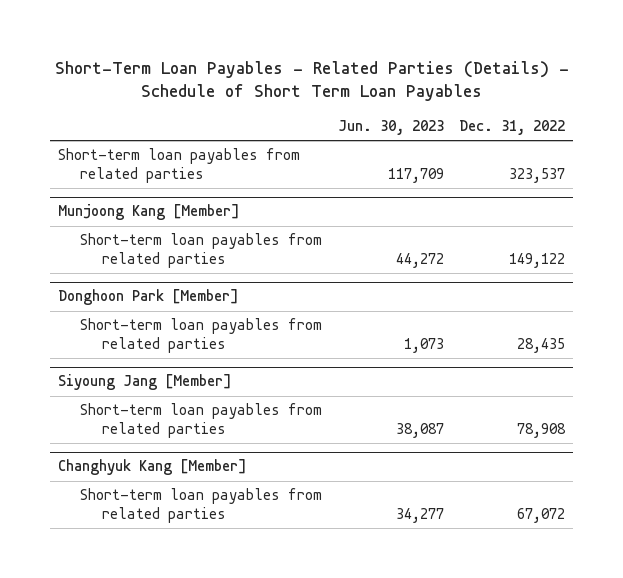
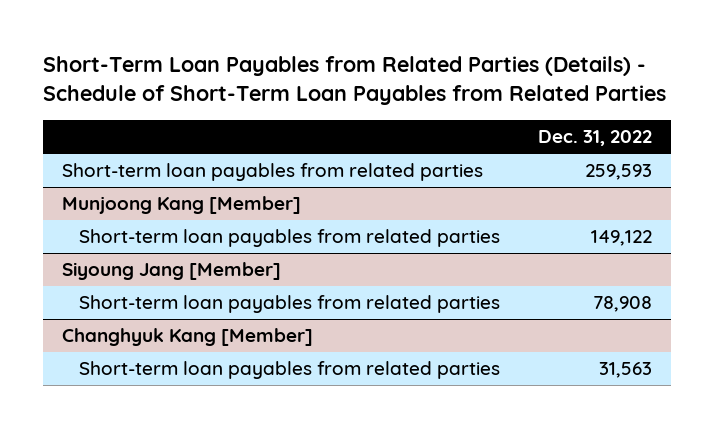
- Short-Term Loan Payables - Related Parties (Details) - Schedule of Short Term Loan Payables
+ Short-Term Loan Payables from Related Parties (Details) - Schedule of Short-Term Loan Payables from Related Parties
- | Jun. 30, 2023 | Dec. 31, 2022
+ | Dec. 31, 2022
- Short-term loan payables from related parties | 117,709 | 323,537
+ Short-term loan payables from related parties | 259,593
- Donghoon Park [Member]
- Short-term loan payables from related parties | 1,073 | 28,435
@ Changhyuk Kang [Member]
- Short-term loan payables from related parties | 34,277 | 67,072
+ Short-term loan payables from related parties | 31,563

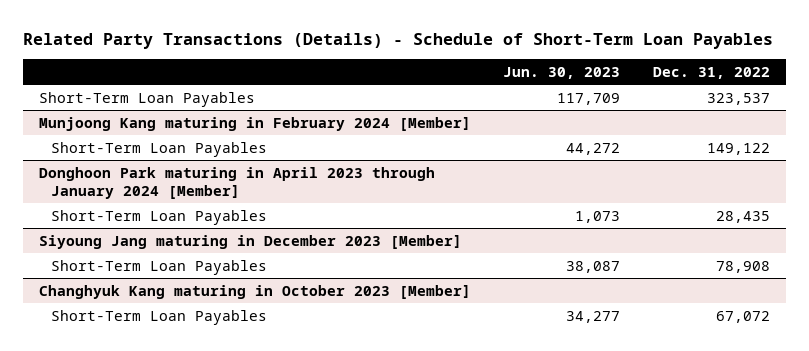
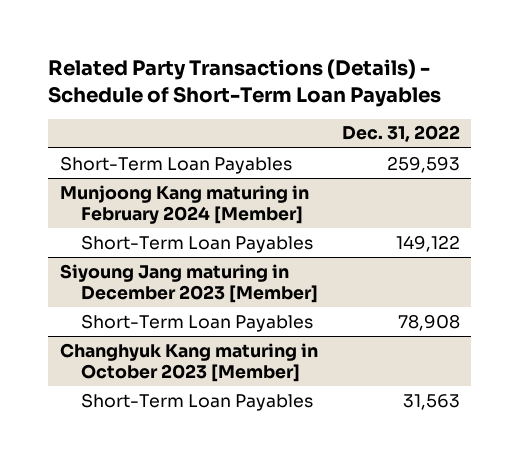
- | Jun. 30, 2023 | Dec. 31, 2022
+ | Dec. 31, 2022
- Short-Term Loan Payables | 117,709 | 323,537
+ Short-Term Loan Payables | 259,593
- Donghoon Park maturing in April 2023 through January 2024 [Member]
- Short-Term Loan Payables | 1,073 | 28,435
@ Changhyuk Kang maturing in October 2023 [Member]
- Short-Term Loan Payables | 34,277 | 67,072
+ Short-Term Loan Payables | 31,563

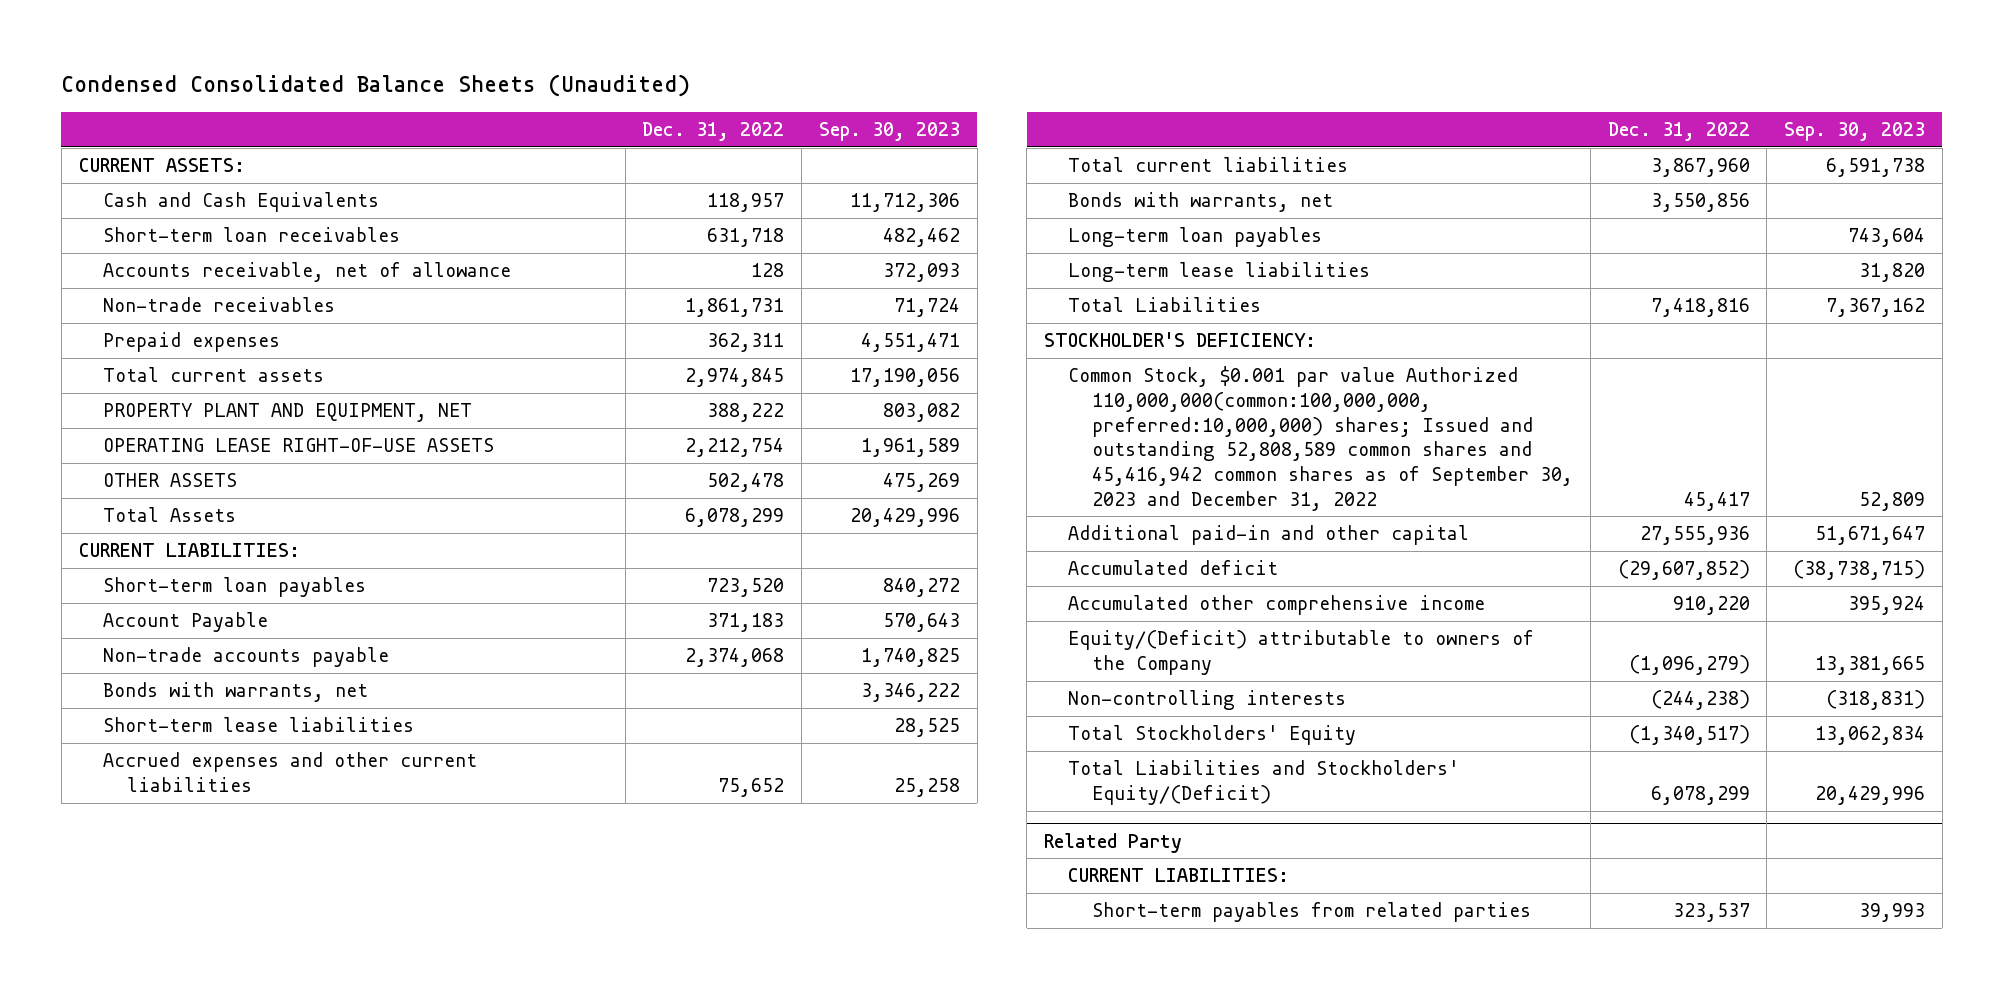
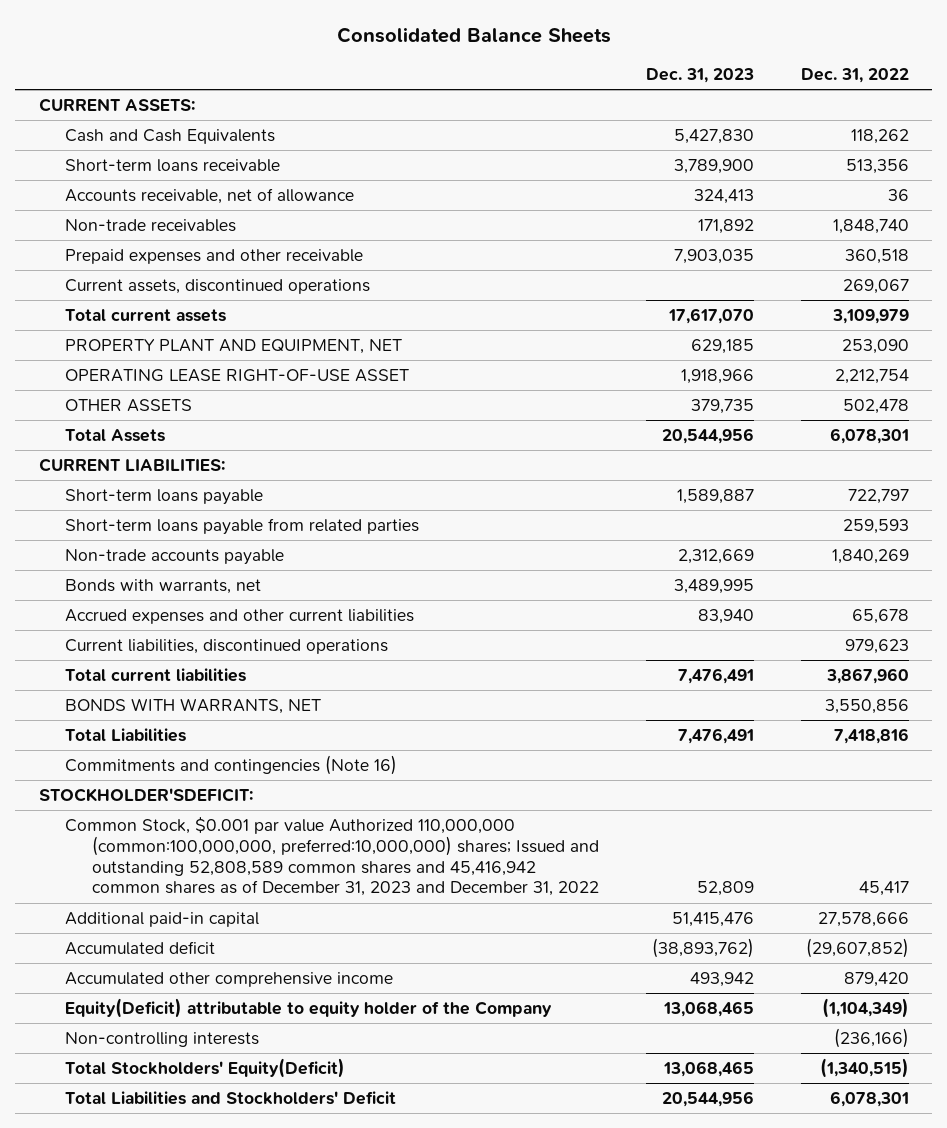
- Condensed Consolidated Balance Sheets (Unaudited)
+ Consolidated Balance Sheets
- | Dec. 31, 2022 | Sep. 30, 2023
+ | Dec. 31, 2023 | Dec. 31, 2022
- Cash and Cash Equivalents | 118,957 | 11,712,306
- Short-term loan receivables | 631,718 | 482,462
- Accounts receivable, net of allowance | 128 | 372,093
- Non-trade receivables | 1,861,731 | 71,724
- Prepaid expenses | 362,311 | 4,551,471
- Total current assets | 2,974,845 | 17,190,056
- PROPERTY PLANT AND EQUIPMENT, NET | 388,222 | 803,082
- OPERATING LEASE RIGHT-OF-USE ASSETS | 2,212,754 | 1,961,589
+ Cash and Cash Equivalents | 5,427,830 | 118,262
+ Short-term loans receivable | 3,789,900 | 513,356
+ Accounts receivable, net of allowance | 324,413 | 36
+ Non-trade receivables | 171,892 | 1,848,740
+ Prepaid expenses and other receivable | 7,903,035 | 360,518
+ Current assets, discontinued operations | | 269,067
+ Total current assets | 17,617,070 | 3,109,979
+ PROPERTY PLANT AND EQUIPMENT, NET | 629,185 | 253,090
+ OPERATING LEASE RIGHT-OF-USE ASSET | 1,918,966 | 2,212,754
- Total Assets | 6,078,299 | 20,429,996
+ Total Assets | 20,544,956 | 6,078,301
- Short-term loan payables | 723,520 | 840,272
- Account Payable | 371,183 | 570,643
- Non-trade accounts payable | 2,374,068 | 1,740,825
+ Short-term loans payable | 1,589,887 | 722,797
+ Short-term loans payable from related parties | | 259,593
+ Non-trade accounts payable | 2,312,669 | 1,840,269
- Short-term lease liabilities | | 28,525
- Accrued expenses and other current liabilities | 75,652 | 25,258
+ Accrued expenses and other current liabilities | 83,940 | 65,678
+ Current liabilities, discontinued operations | | 979,623
- Bonds with warrants, net | 3,550,856 |
- Long-term loan payables | | 743,604
- Long-term lease liabilities | | 31,820
+ BONDS WITH WARRANTS, NET | | 3,550,856
- STOCKHOLDER'S DEFICIENCY:
- Common Stock, $0.001 par value Authorized 110,000,000(common:100,000,000, preferred:10,000,000) shares; Issued and outstanding 52,808,589 common shares and 45,416,942 common shares as of September 30, 2023 and December 31, 2022 | 45,417 | 52,809
- Additional paid-in and other capital | 27,555,936 | 51,671,647
+ Commitments and contingencies (Note 16)
+ STOCKHOLDER'SDEFICIT:
+ Common Stock, $0.001 par value Authorized 110,000,000 (common:100,000,000, preferred:10,000,000) shares; Issued and outstanding 52,808,589 common shares and 45,416,942 common shares as of December 31, 2023 and December 31, 2022 | 52,809 | 45,417
+ Additional paid-in capital | 51,415,476 | 27,578,666
- Accumulated other comprehensive income | 910,220 | 395,924
- Equity/(Deficit) attributable to owners of the Company | (1,096,279) | 13,381,665
- Non-controlling interests | (244,238) | (318,831)
- Total Stockholders' Equity | (1,340,517) | 13,062,834
- Total Liabilities and Stockholders' Equity/(Deficit) | 6,078,299 | 20,429,996
- Related Party
- CURRENT LIABILITIES:
- Short-term payables from related parties | 323,537 | 39,993
+ Accumulated other comprehensive income | 493,942 | 879,420
+ Equity(Deficit) attributable to equity holder of the Company | 13,068,465 | (1,104,349)
+ Non-controlling interests | | (236,166)
+ Total Stockholders' Equity(Deficit) | 13,068,465 | (1,340,515)
+ Total Liabilities and Stockholders' Deficit | 20,544,956 | 6,078,301

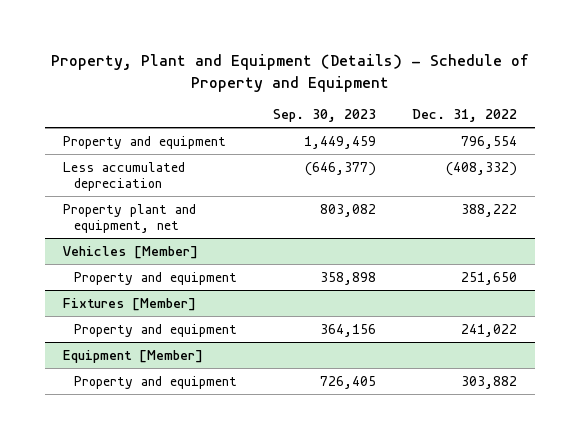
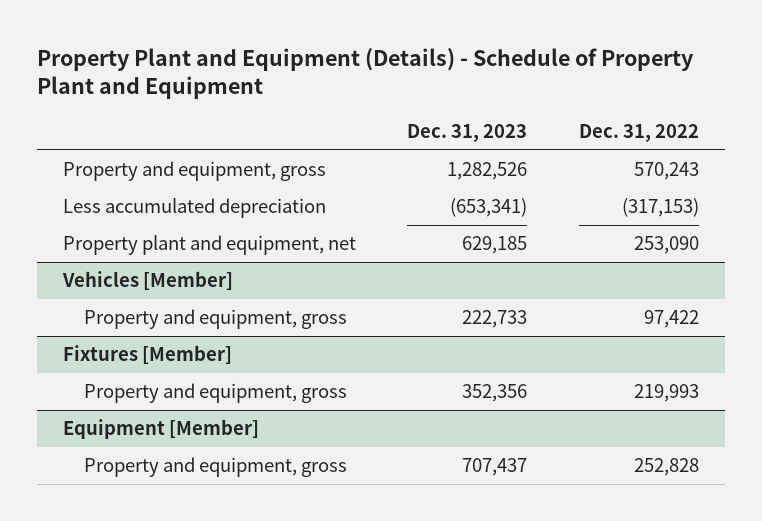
- Property, Plant and Equipment (Details) - Schedule of Property and Equipment
+ Property Plant and Equipment (Details) - Schedule of Property Plant and Equipment
- | Sep. 30, 2023 | Dec. 31, 2022
+ | Dec. 31, 2023 | Dec. 31, 2022
- Property and equipment | 1,449,459 | 796,554
- Less accumulated depreciation | (646,377) | (408,332)
- Property plant and equipment, net | 803,082 | 388,222
+ Property and equipment, gross | 1,282,526 | 570,243
+ Less accumulated depreciation | (653,341) | (317,153)
+ Property plant and equipment, net | 629,185 | 253,090
@ Vehicles [Member]
- Property and equipment | 358,898 | 251,650
+ Property and equipment, gross | 222,733 | 97,422
@ Fixtures [Member]
- Property and equipment | 364,156 | 241,022
+ Property and equipment, gross | 352,356 | 219,993
@ Equipment [Member]
- Property and equipment | 726,405 | 303,882
+ Property and equipment, gross | 707,437 | 252,828

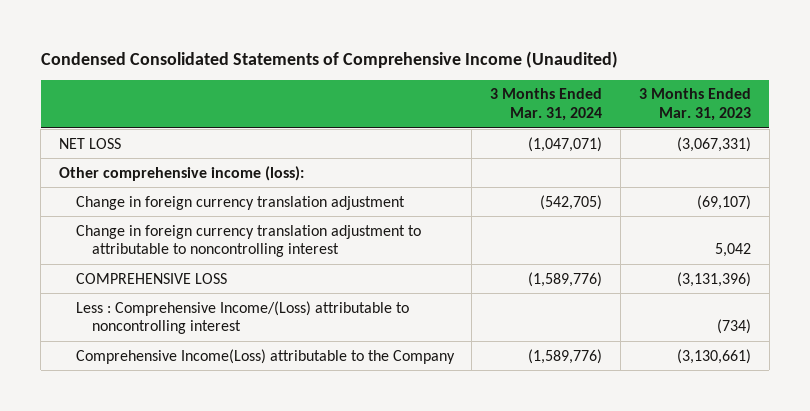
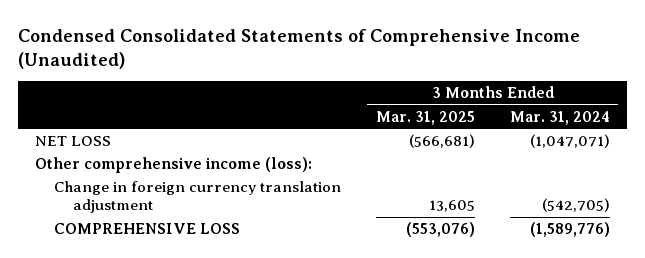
- | 3 Months Ended Mar. 31, 2024 | 3 Months Ended Mar. 31, 2023
+ | 3 Months Ended Mar. 31, 2025 | 3 Months Ended Mar. 31, 2024
- Change in foreign currency translation adjustment to attributable to noncontrolling interest | | 5,042
- Less : Comprehensive Income/(Loss) attributable to noncontrolling interest | | (734)
- Comprehensive Income(Loss) attributable to the Company | (1,589,776) | (3,130,661)

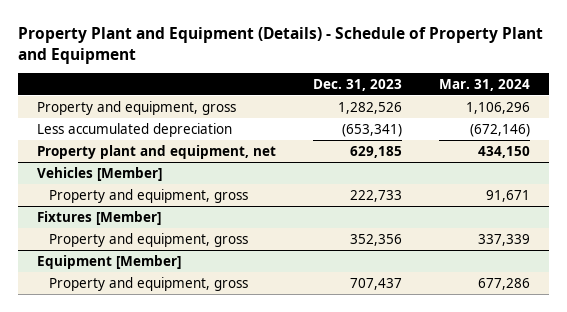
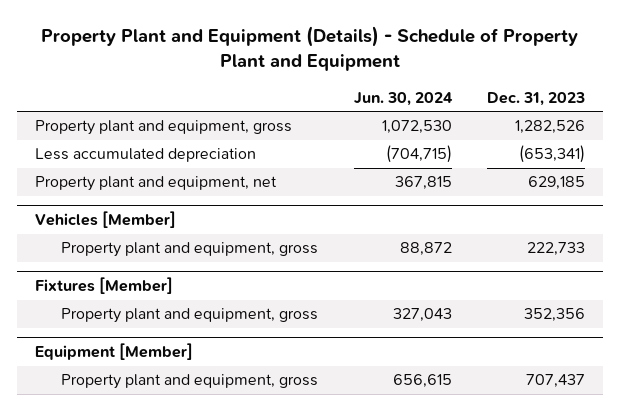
- | Dec. 31, 2023 | Mar. 31, 2024
+ | Jun. 30, 2024 | Dec. 31, 2023
- Property and equipment, gross | 1,282,526 | 1,106,296
+ Property plant and equipment, gross | 1,072,530 | 1,282,526
@ Vehicles [Member]
- Property and equipment, gross | 222,733 | 91,671
+ Property plant and equipment, gross | 88,872 | 222,733
@ Fixtures [Member]
- Property and equipment, gross | 352,356 | 337,339
+ Property plant and equipment, gross | 327,043 | 352,356
@ Equipment [Member]
- Property and equipment, gross | 707,437 | 677,286
+ Property plant and equipment, gross | 656,615 | 707,437

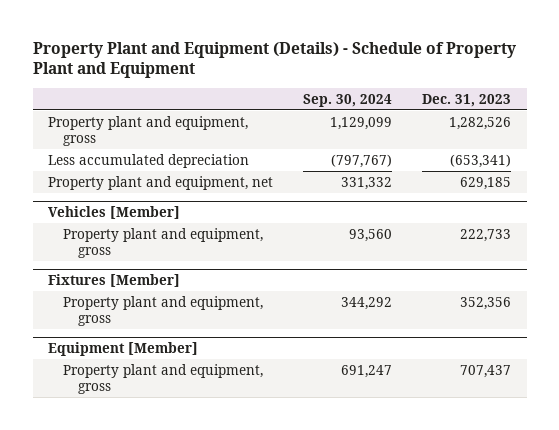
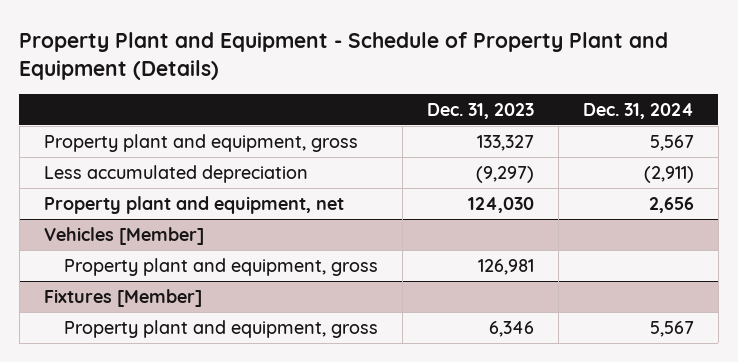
- Property Plant and Equipment (Details) - Schedule of Property Plant and Equipment
+ Property Plant and Equipment - Schedule of Property Plant and Equipment (Details)
- | Sep. 30, 2024 | Dec. 31, 2023
+ | Dec. 31, 2023 | Dec. 31, 2024
- Property plant and equipment, gross | 1,129,099 | 1,282,526
- Less accumulated depreciation | (797,767) | (653,341)
- Property plant and equipment, net | 331,332 | 629,185
+ Property plant and equipment, gross | 133,327 | 5,567
+ Less accumulated depreciation | (9,297) | (2,911)
+ Property plant and equipment, net | 124,030 | 2,656
@ Vehicles [Member]
- Property plant and equipment, gross | 93,560 | 222,733
+ Property plant and equipment, gross | 126,981 |
@ Fixtures [Member]
- Property plant and equipment, gross | 344,292 | 352,356
- Equipment [Member]
- Property plant and equipment, gross | 691,247 | 707,437
@ Fixtures [Member]
+ Property plant and equipment, gross | 6,346 | 5,567

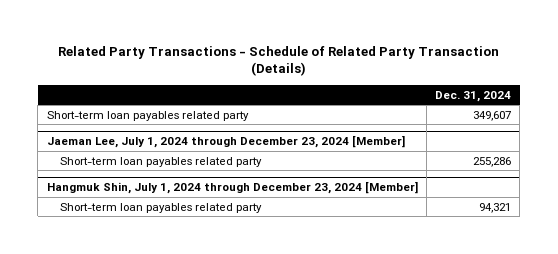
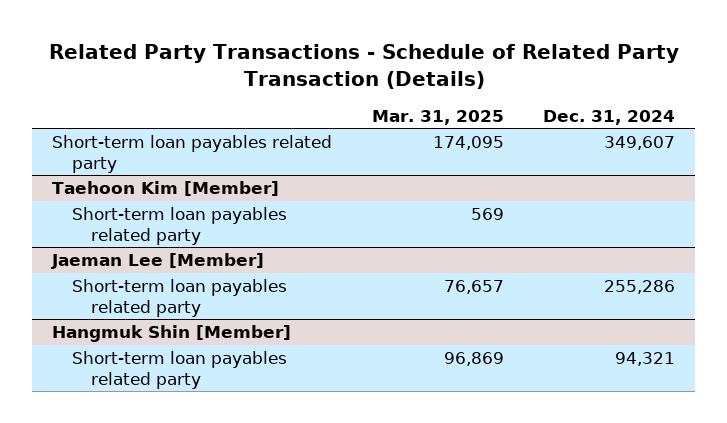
- | Dec. 31, 2024
+ | Mar. 31, 2025 | Dec. 31, 2024
- Jaeman Lee, July 1, 2024 through December 23, 2024 [Member]
+ Taehoon Kim [Member]
+ Short-term loan payables related party | 569 |
+ Jaeman Lee [Member]
- Hangmuk Shin, July 1, 2024 through December 23, 2024 [Member]
+ Hangmuk Shin [Member]

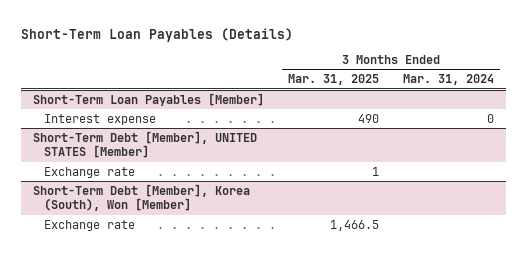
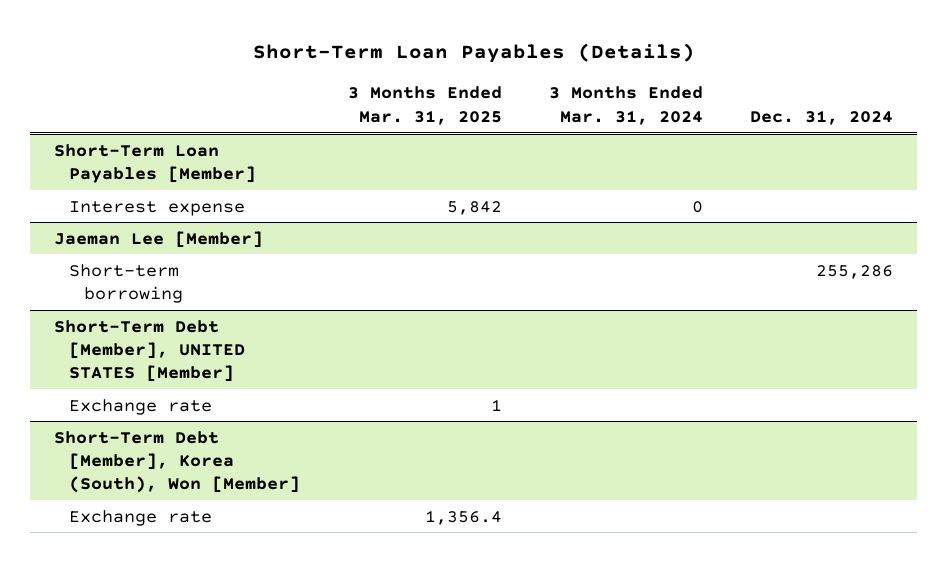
- | 3 Months Ended Mar. 31, 2025 | 3 Months Ended Mar. 31, 2024
+ | 3 Months Ended Mar. 31, 2025 | 3 Months Ended Mar. 31, 2024 | Dec. 31, 2024
@ Short-Term Loan Payables [Member]
- Interest expense | 490 | 0
+ Interest expense | 5,842 | 0 |
+ Jaeman Lee [Member]
+ Short-term borrowing | | | 255,286
@ Short-Term Debt [Member], Korea (South), Won [Member]
- Exchange rate | 1,466.5 |
+ Exchange rate | 1,356.4 | |

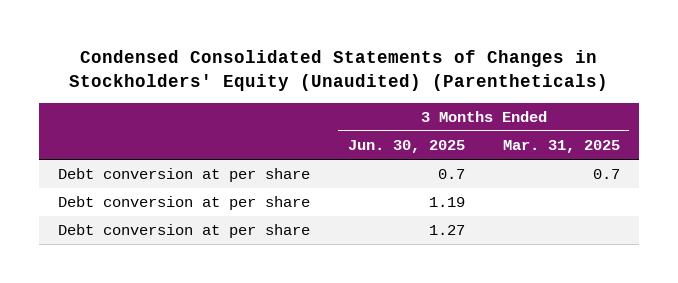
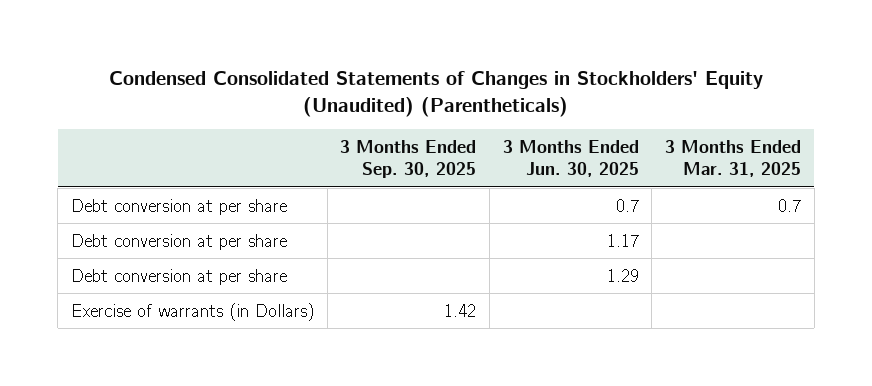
- | 3 Months Ended Jun. 30, 2025 | 3 Months Ended Mar. 31, 2025
+ | 3 Months Ended Sep. 30, 2025 | 3 Months Ended Jun. 30, 2025 | 3 Months Ended Mar. 31, 2025
- Debt conversion at per share | 1.19 |
- Debt conversion at per share | 1.27 |
+ Debt conversion at per share | | 1.17 |
+ Debt conversion at per share | | 1.29 |
+ Exercise of warrants (in Dollars) | 1.42 | |

